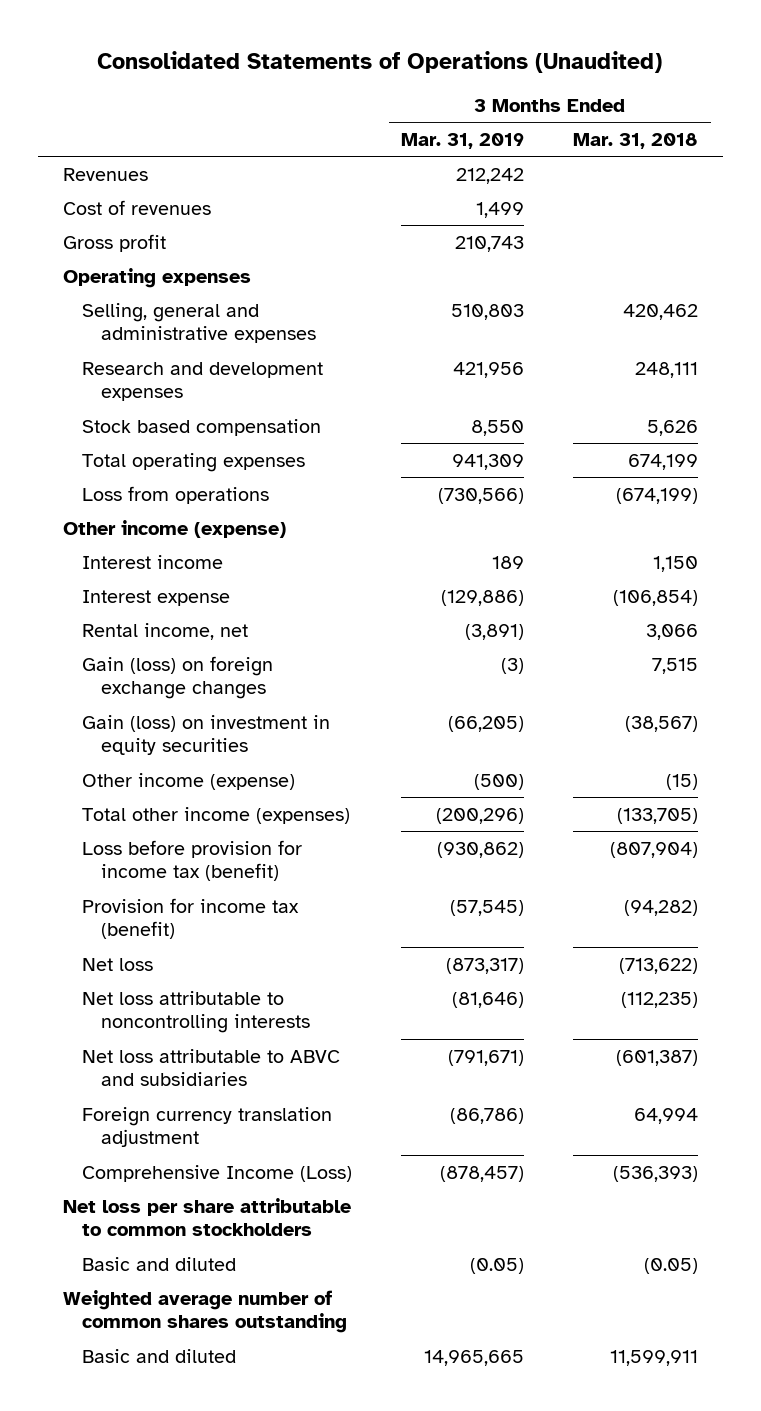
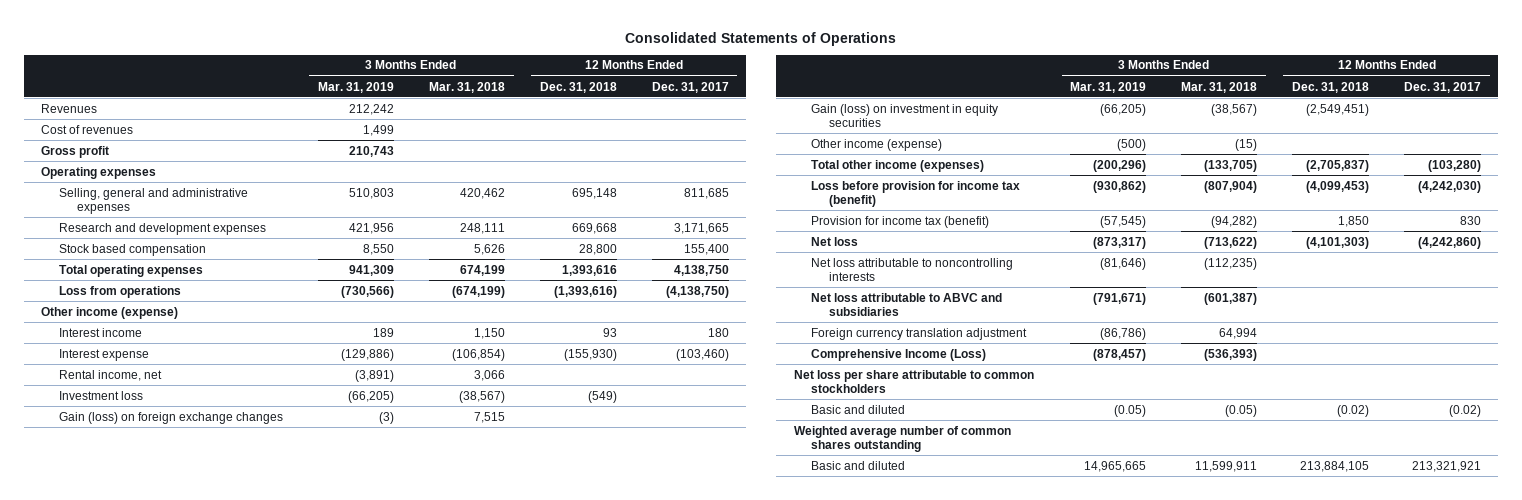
- Consolidated Statements of Operations (Unaudited)
+ Consolidated Statements of Operations
- | 3 Months Ended Mar. 31, 2019 | 3 Months Ended Mar. 31, 2018
+ | 3 Months Ended Mar. 31, 2019 | 3 Months Ended Mar. 31, 2018 | 12 Months Ended Dec. 31, 2018 | 12 Months Ended Dec. 31, 2017
+ Investment loss | (66,205) | (38,567) | (549) |

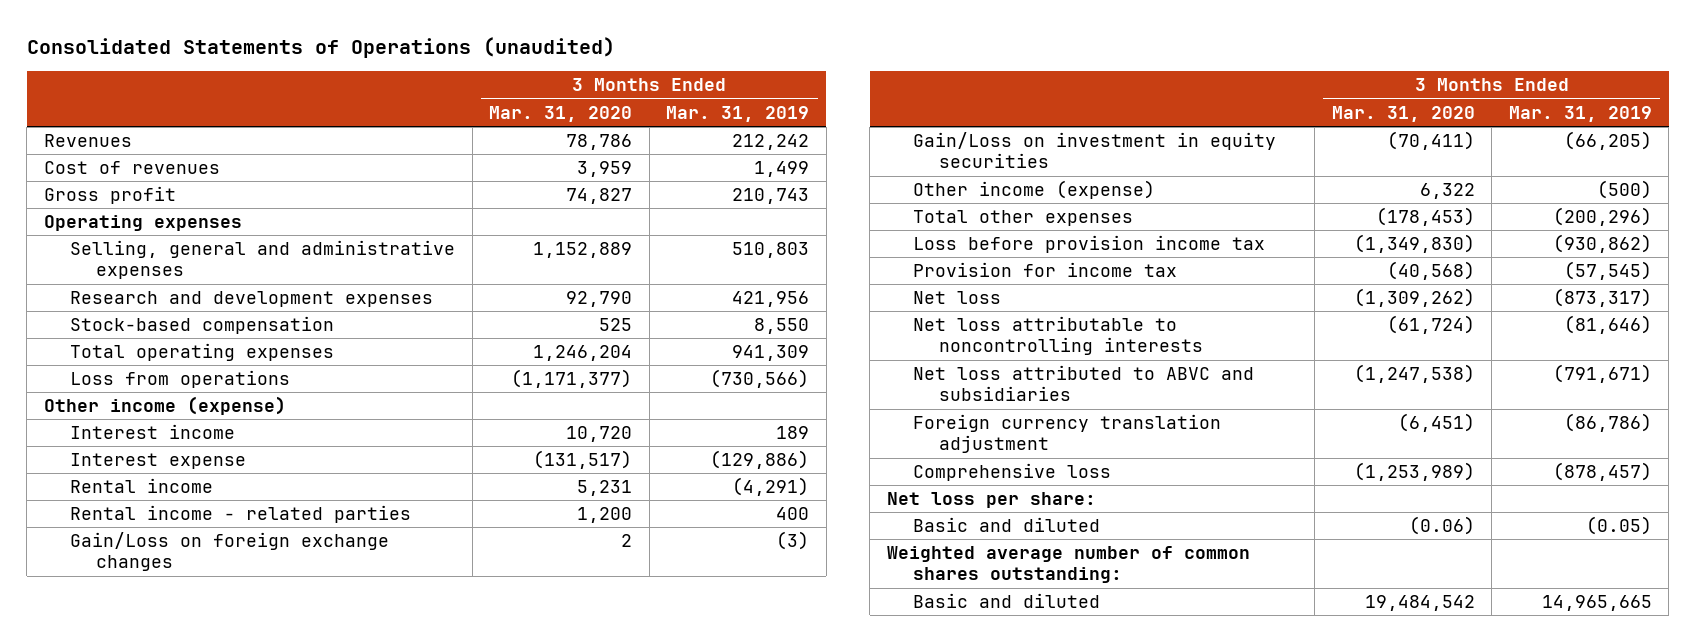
- Consolidated Statements of Operations
+ Consolidated Statements of Operations (unaudited)
- | 3 Months Ended Mar. 31, 2019 | 3 Months Ended Mar. 31, 2018 | 12 Months Ended Dec. 31, 2018 | 12 Months Ended Dec. 31, 2017
+ | 3 Months Ended Mar. 31, 2020 | 3 Months Ended Mar. 31, 2019
- Stock based compensation | 8,550 | 5,626 | 28,800 | 155,400
+ Stock-based compensation | 525 | 8,550
- Rental income, net | (3,891) | 3,066 | |
- Investment loss | (66,205) | (38,567) | (549) |
- Gain (loss) on foreign exchange changes | (3) | 7,515 | |
- Gain (loss) on investment in equity securities | (66,205) | (38,567) | (2,549,451) |
+ Rental income | 5,231 | (4,291)
+ Rental income - related parties | 1,200 | 400
+ Gain/Loss on foreign exchange changes | 2 | (3)
+ Gain/Loss on investment in equity securities | (70,411) | (66,205)
- Total other income (expenses) | (200,296) | (133,705) | (2,705,837) | (103,280)
- Loss before provision for income tax (benefit) | (930,862) | (807,904) | (4,099,453) | (4,242,030)
- Provision for income tax (benefit) | (57,545) | (94,282) | 1,850 | 830
+ Total other expenses | (178,453) | (200,296)
+ Loss before provision income tax | (1,349,830) | (930,862)
+ Provision for income tax | (40,568) | (57,545)
- Net loss attributable to ABVC and subsidiaries | (791,671) | (601,387) | |
+ Net loss attributed to ABVC and subsidiaries | (1,247,538) | (791,671)
- Comprehensive Income (Loss) | (878,457) | (536,393) | |
- Net loss per share attributable to common stockholders
+ Comprehensive loss | (1,253,989) | (878,457)
+ Net loss per share:
- Weighted average number of common shares outstanding
+ Weighted average number of common shares outstanding:

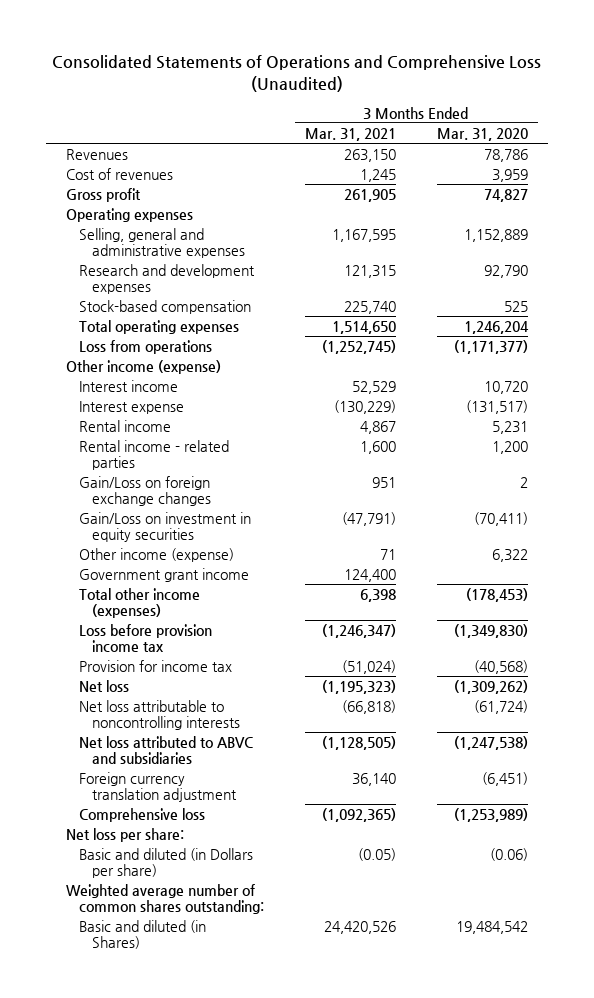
- Consolidated Statements of Operations (unaudited)
+ Consolidated Statements of Operations and Comprehensive Loss (Unaudited)
- | 3 Months Ended Mar. 31, 2020 | 3 Months Ended Mar. 31, 2019
+ | 3 Months Ended Mar. 31, 2021 | 3 Months Ended Mar. 31, 2020
- Total other expenses | (178,453) | (200,296)
+ Government grant income | 124,400 |
+ Total other income (expenses) | 6,398 | (178,453)
- Basic and diluted | (0.06) | (0.05)
+ Basic and diluted (in Dollars per share) | (0.05) | (0.06)
- Basic and diluted | 19,484,542 | 14,965,665
+ Basic and diluted (in Shares) | 24,420,526 | 19,484,542

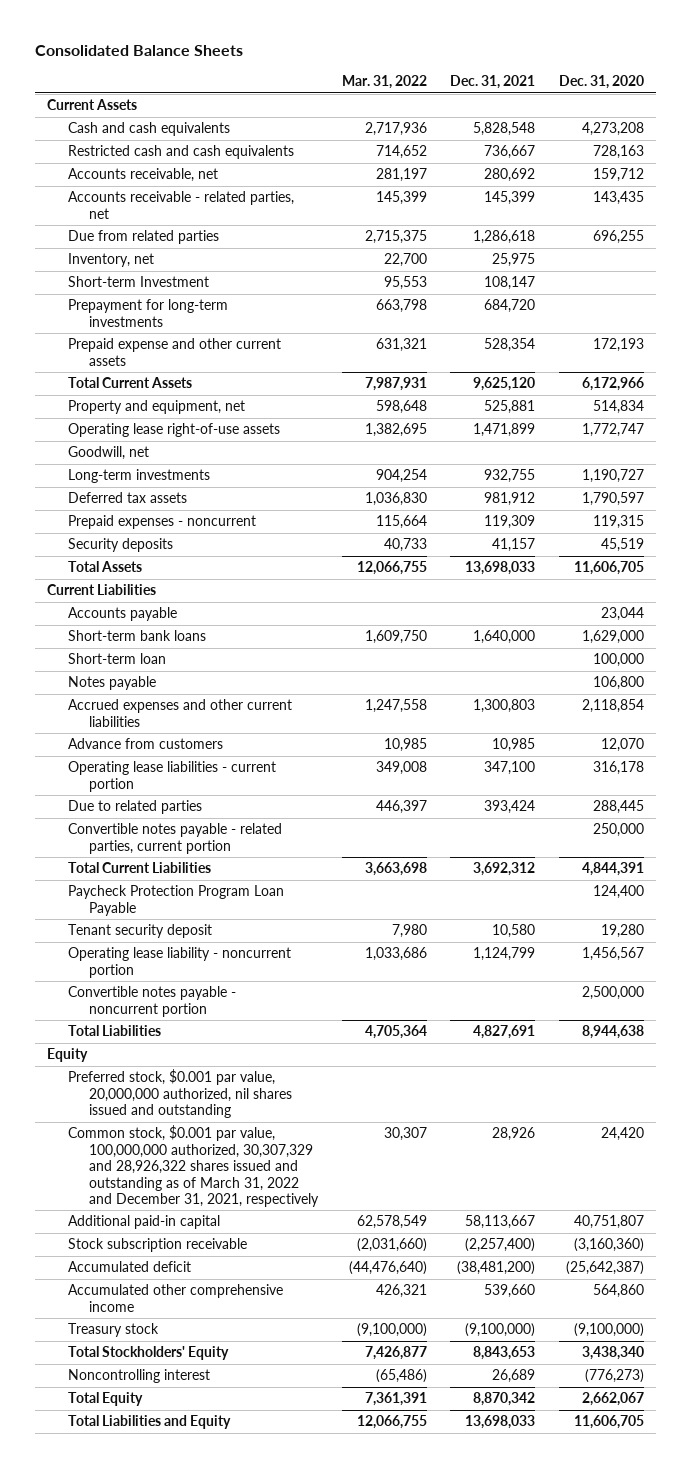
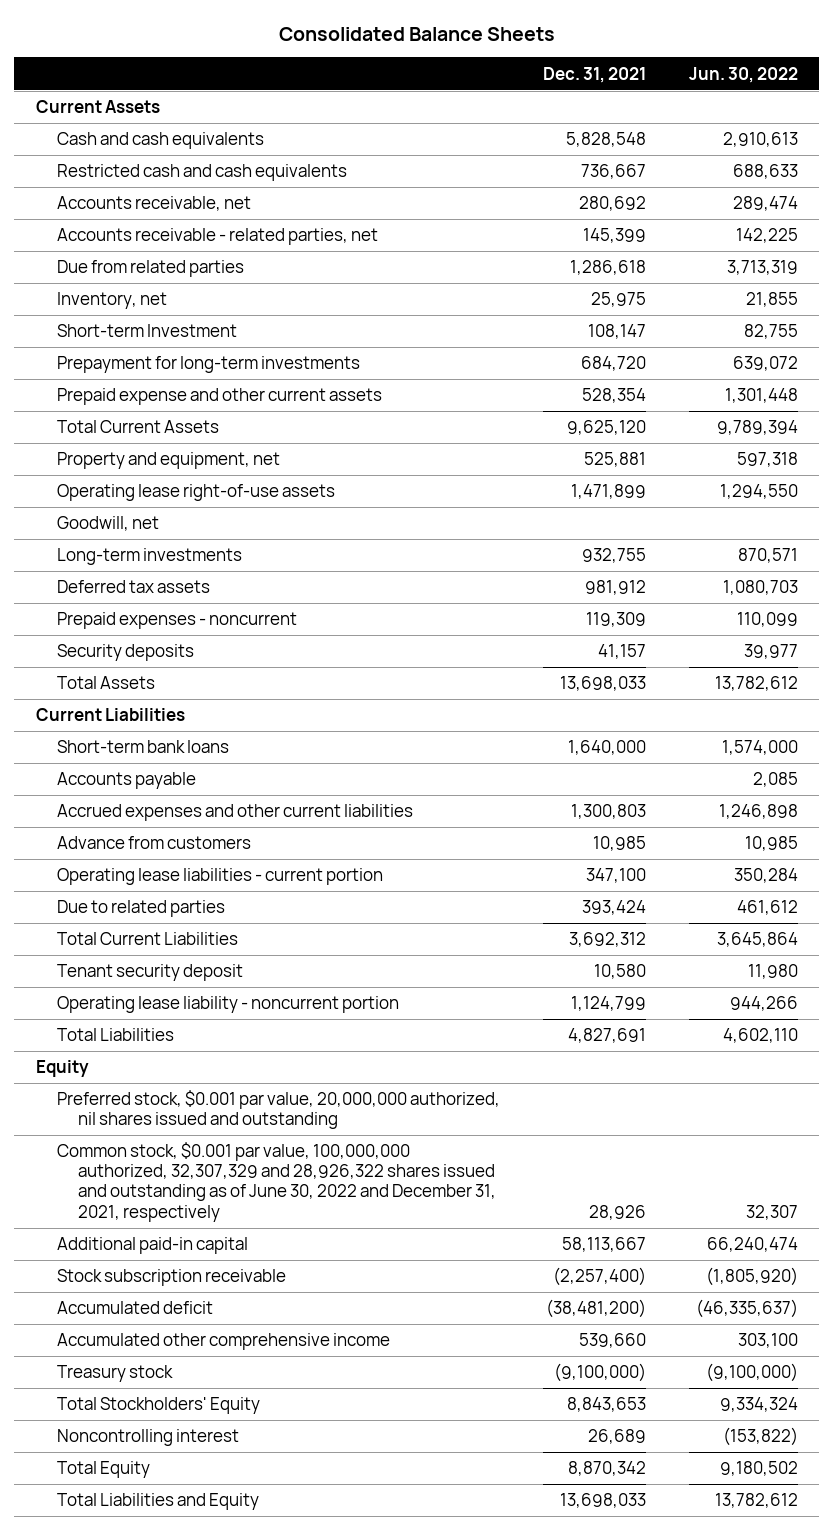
- | Mar. 31, 2022 | Dec. 31, 2021 | Dec. 31, 2020
+ | Dec. 31, 2021 | Jun. 30, 2022
- Short-term loan | | | 100,000
- Notes payable | | | 106,800
moved down: Accounts payable | | 2,085
- Convertible notes payable - related parties, current portion | | | 250,000
- Paycheck Protection Program Loan Payable | | | 124,400
- Convertible notes payable - noncurrent portion | | | 2,500,000
- Common stock, $0.001 par value, 100,000,000 authorized, 30,307,329 and 28,926,322 shares issued and outstanding as of March 31, 2022 and December 31, 2021, respectively | 30,307 | 28,926 | 24,420
+ Common stock, $0.001 par value, 100,000,000 authorized, 32,307,329 and 28,926,322 shares issued and outstanding as of June 30, 2022 and December 31, 2021, respectively | 28,926 | 32,307

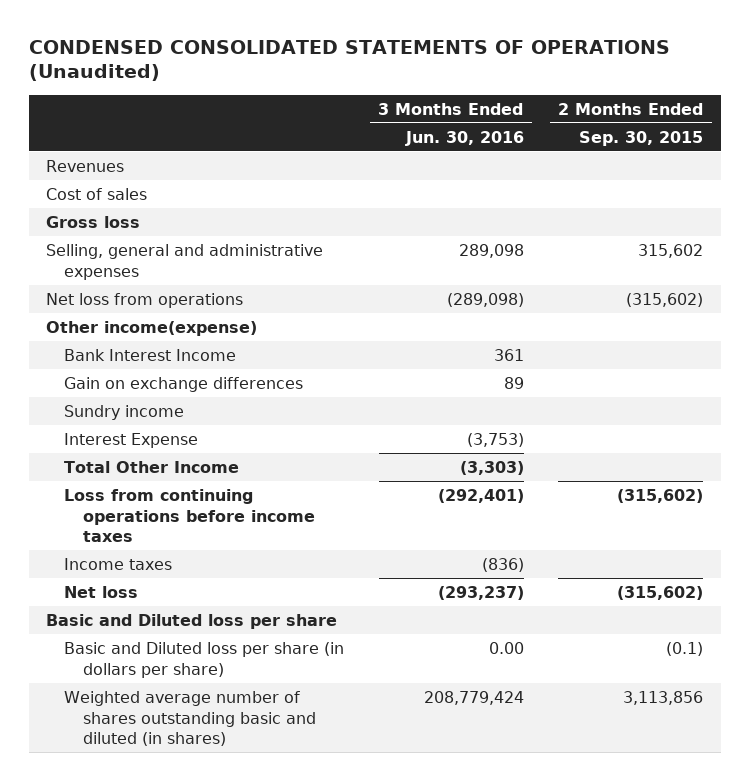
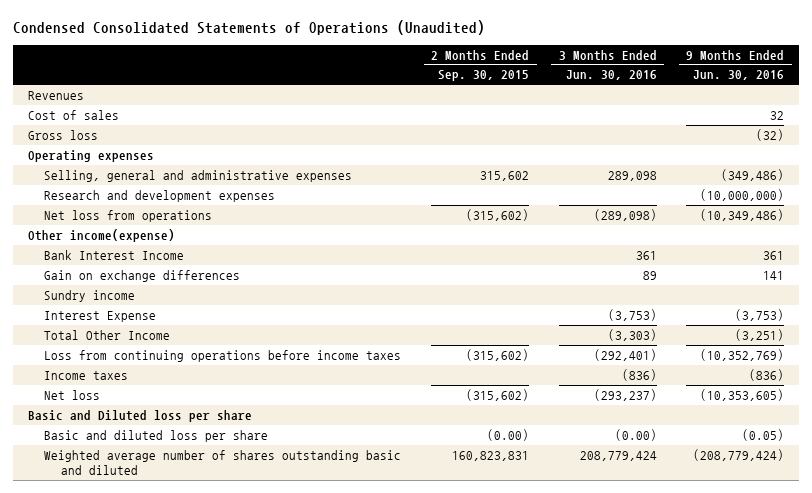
- CONDENSED CONSOLIDATED STATEMENTS OF OPERATIONS (Unaudited)
+ Condensed Consolidated Statements of Operations (Unaudited)
- | 3 Months Ended Jun. 30, 2016 | 2 Months Ended Sep. 30, 2015
+ | 2 Months Ended Sep. 30, 2015 | 3 Months Ended Jun. 30, 2016 | 9 Months Ended Jun. 30, 2016
+ Operating expenses
+ Research and development expenses | | | (10,000,000)
- Basic and Diluted loss per share (in dollars per share) | 0.00 | (0.1)
- Weighted average number of shares outstanding basic and diluted (in shares) | 208,779,424 | 3,113,856
+ Basic and diluted loss per share | (0.00) | (0.00) | (0.05)
+ Weighted average number of shares outstanding basic and diluted | 160,823,831 | 208,779,424 | (208,779,424)

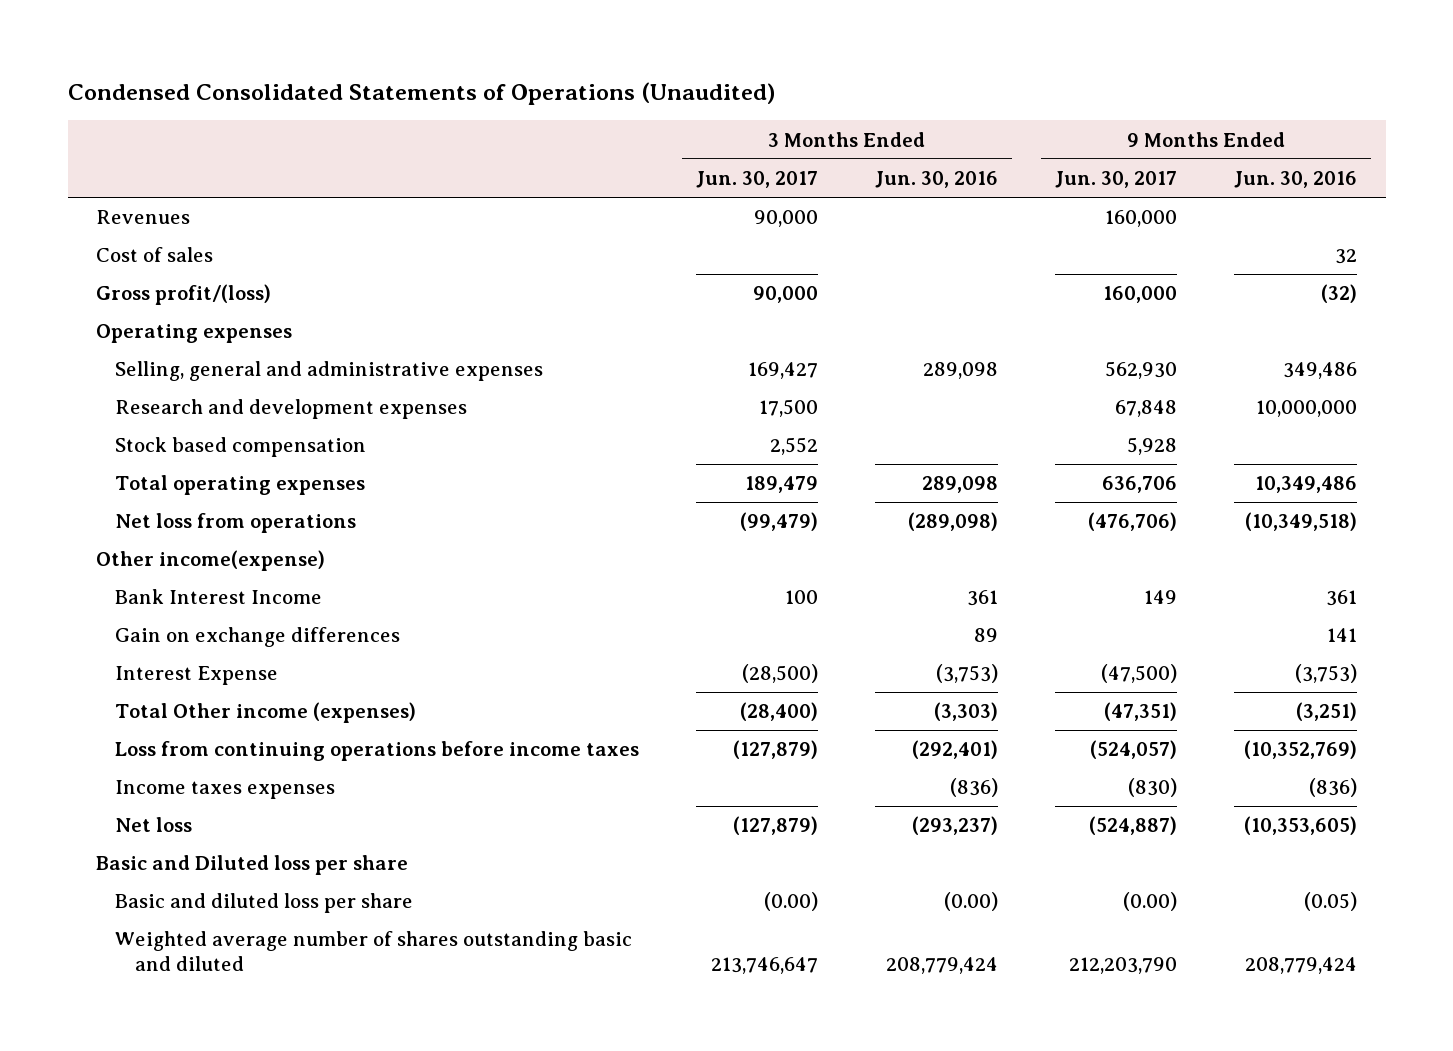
- | 2 Months Ended Sep. 30, 2015 | 3 Months Ended Jun. 30, 2016 | 9 Months Ended Jun. 30, 2016
+ | 3 Months Ended Jun. 30, 2017 | 3 Months Ended Jun. 30, 2016 | 9 Months Ended Jun. 30, 2017 | 9 Months Ended Jun. 30, 2016
- Gross loss | | | (32)
+ Gross profit/(loss) | 90,000 | | 160,000 | (32)
- Selling, general and administrative expenses | 315,602 | 289,098 | (349,486)
- Research and development expenses | | | (10,000,000)
- Net loss from operations | (315,602) | (289,098) | (10,349,486)
+ Selling, general and administrative expenses | 169,427 | 289,098 | 562,930 | 349,486
+ Research and development expenses | 17,500 | | 67,848 | 10,000,000
+ Stock based compensation | 2,552 | | 5,928 |
+ Total operating expenses | 189,479 | 289,098 | 636,706 | 10,349,486
+ Net loss from operations | (99,479) | (289,098) | (476,706) | (10,349,518)
- Sundry income
- Total Other Income | | (3,303) | (3,251)
+ Total Other income (expenses) | (28,400) | (3,303) | (47,351) | (3,251)
- Income taxes | | (836) | (836)
+ Income taxes expenses | | (836) | (830) | (836)
- Weighted average number of shares outstanding basic and diluted | 160,823,831 | 208,779,424 | (208,779,424)
+ Weighted average number of shares outstanding basic and diluted | 213,746,647 | 208,779,424 | 212,203,790 | 208,779,424

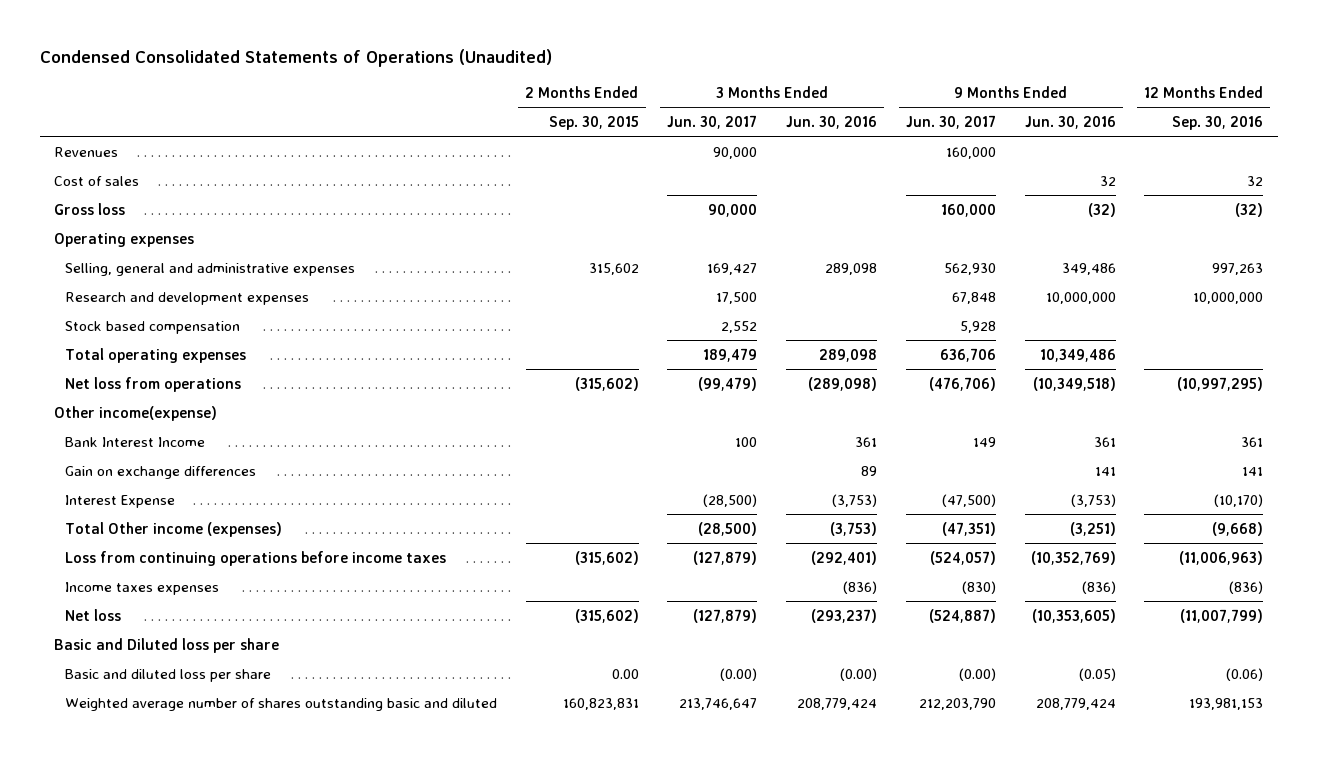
- | 3 Months Ended Jun. 30, 2017 | 3 Months Ended Jun. 30, 2016 | 9 Months Ended Jun. 30, 2017 | 9 Months Ended Jun. 30, 2016
+ | 2 Months Ended Sep. 30, 2015 | 3 Months Ended Jun. 30, 2017 | 3 Months Ended Jun. 30, 2016 | 9 Months Ended Jun. 30, 2017 | 9 Months Ended Jun. 30, 2016 | 12 Months Ended Sep. 30, 2016
- Gross profit/(loss) | 90,000 | | 160,000 | (32)
+ Gross loss | | 90,000 | | 160,000 | (32) | (32)
- Total Other income (expenses) | (28,400) | (3,303) | (47,351) | (3,251)
+ Total Other income (expenses) | | (28,500) | (3,753) | (47,351) | (3,251) | (9,668)

